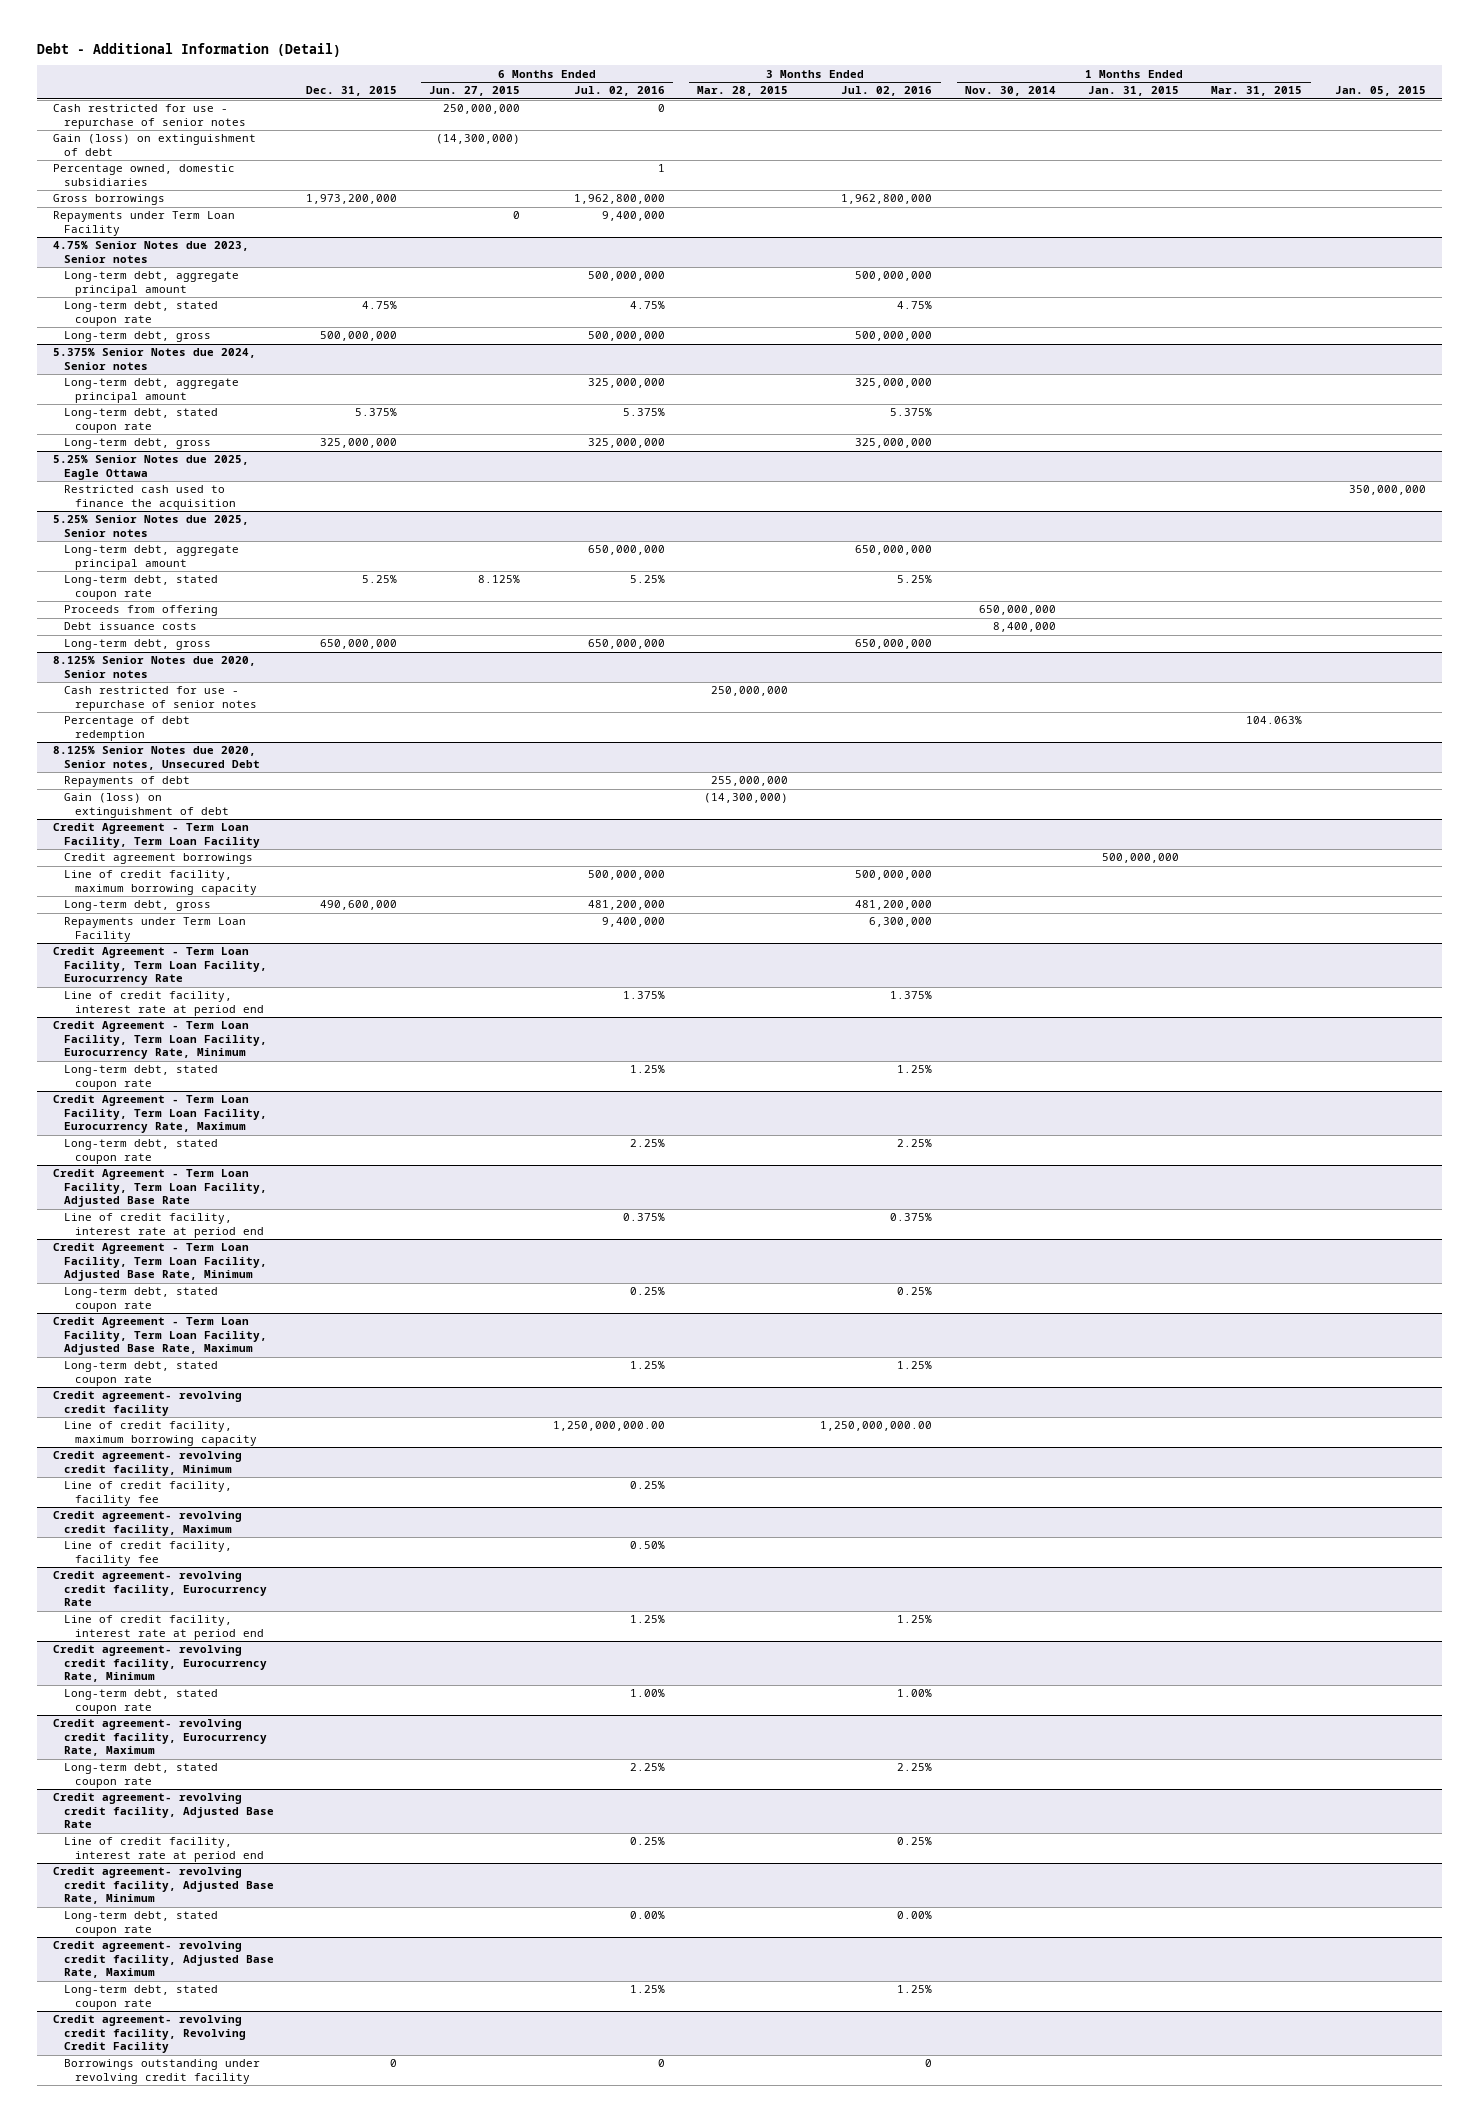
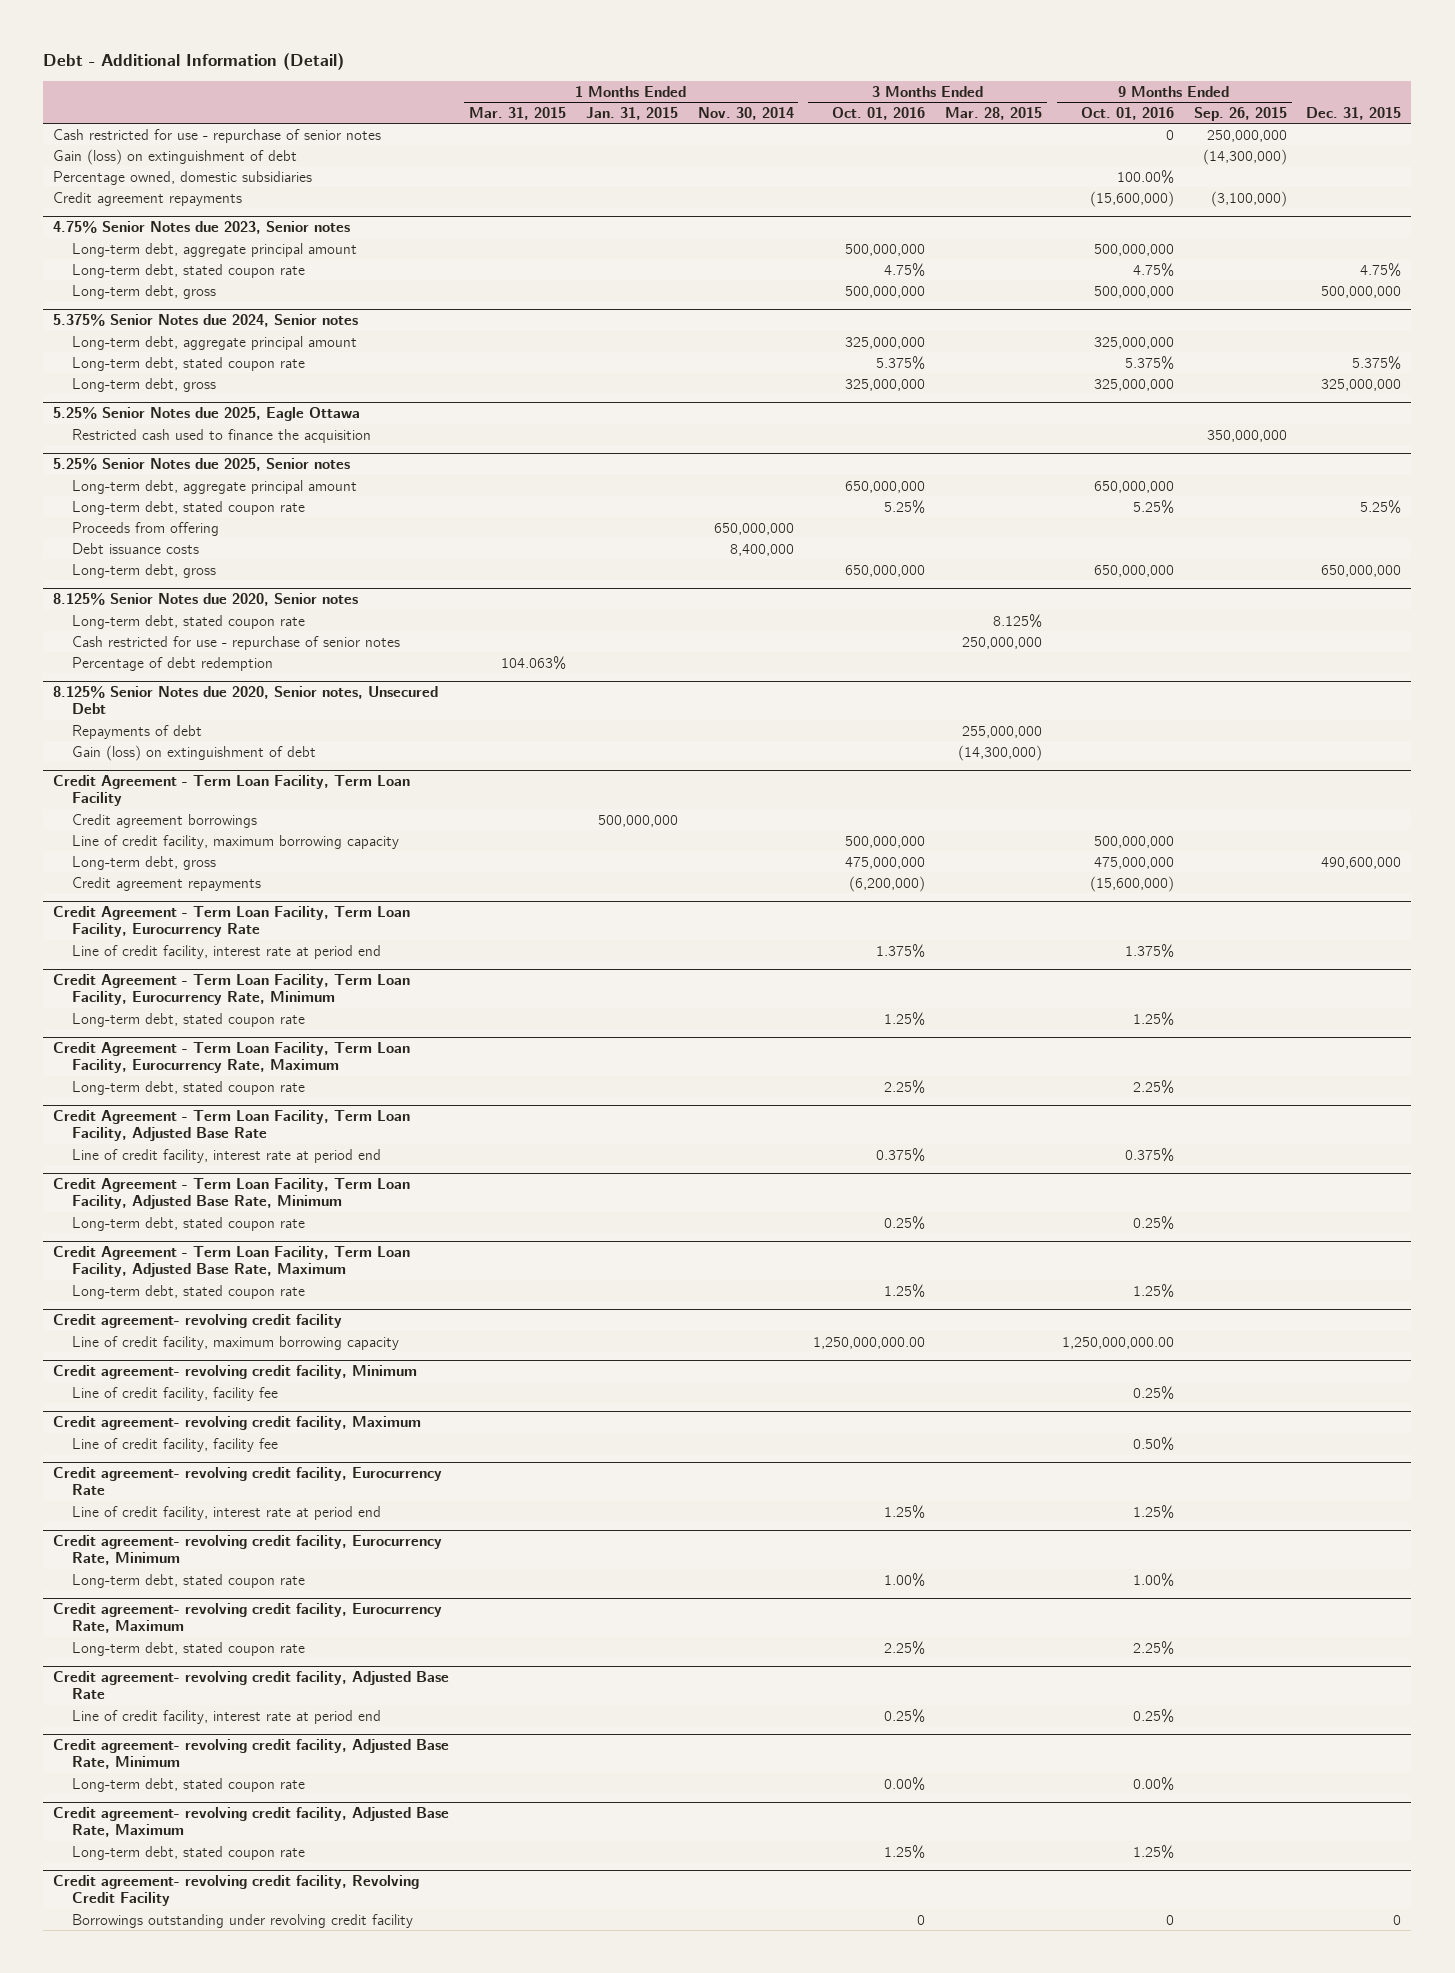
- | Dec. 31, 2015 | 6 Months Ended Jun. 27, 2015 | 6 Months Ended Jul. 02, 2016 | 3 Months Ended Mar. 28, 2015 | 3 Months Ended Jul. 02, 2016 | 1 Months Ended Nov. 30, 2014 | 1 Months Ended Jan. 31, 2015 | 1 Months Ended Mar. 31, 2015 | Jan. 05, 2015
+ | 1 Months Ended Mar. 31, 2015 | 1 Months Ended Jan. 31, 2015 | 1 Months Ended Nov. 30, 2014 | 3 Months Ended Oct. 01, 2016 | 3 Months Ended Mar. 28, 2015 | 9 Months Ended Oct. 01, 2016 | 9 Months Ended Sep. 26, 2015 | Dec. 31, 2015
- Gross borrowings | 1,973,200,000 | | 1,962,800,000 | | 1,962,800,000 | | | |
- Repayments under Term Loan Facility | | 0 | 9,400,000 | | | | | |
+ Credit agreement repayments | | | | | | (15,600,000) | (3,100,000) |
@ 8.125% Senior Notes due 2020, Senior notes
+ Long-term debt, stated coupon rate | | | | | 8.125% | | |
@ Credit Agreement - Term Loan Facility, Term Loan Facility
- Repayments under Term Loan Facility | | | 9,400,000 | | 6,300,000 | | | |
+ Credit agreement repayments | | | | (6,200,000) | | (15,600,000) | |

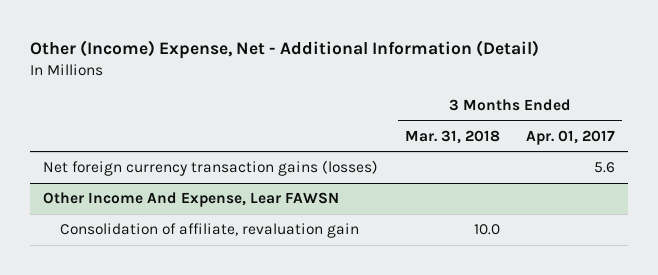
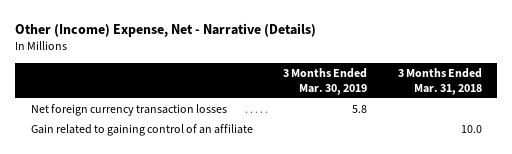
- Other (Income) Expense, Net - Additional Information (Detail)
+ Other (Income) Expense, Net - Narrative (Details)
- | 3 Months Ended Mar. 31, 2018 | 3 Months Ended Apr. 01, 2017
+ | 3 Months Ended Mar. 30, 2019 | 3 Months Ended Mar. 31, 2018
- Net foreign currency transaction gains (losses) | | 5.6
- Other Income And Expense, Lear FAWSN
- Consolidation of affiliate, revaluation gain | 10.0 |
+ Net foreign currency transaction losses | 5.8 |
+ Gain related to gaining control of an affiliate | | 10.0

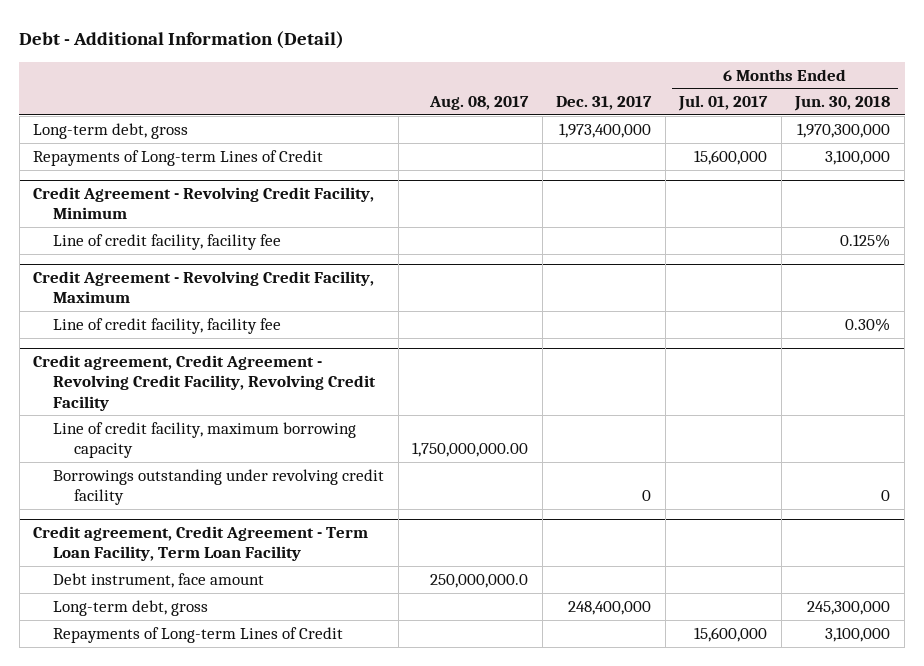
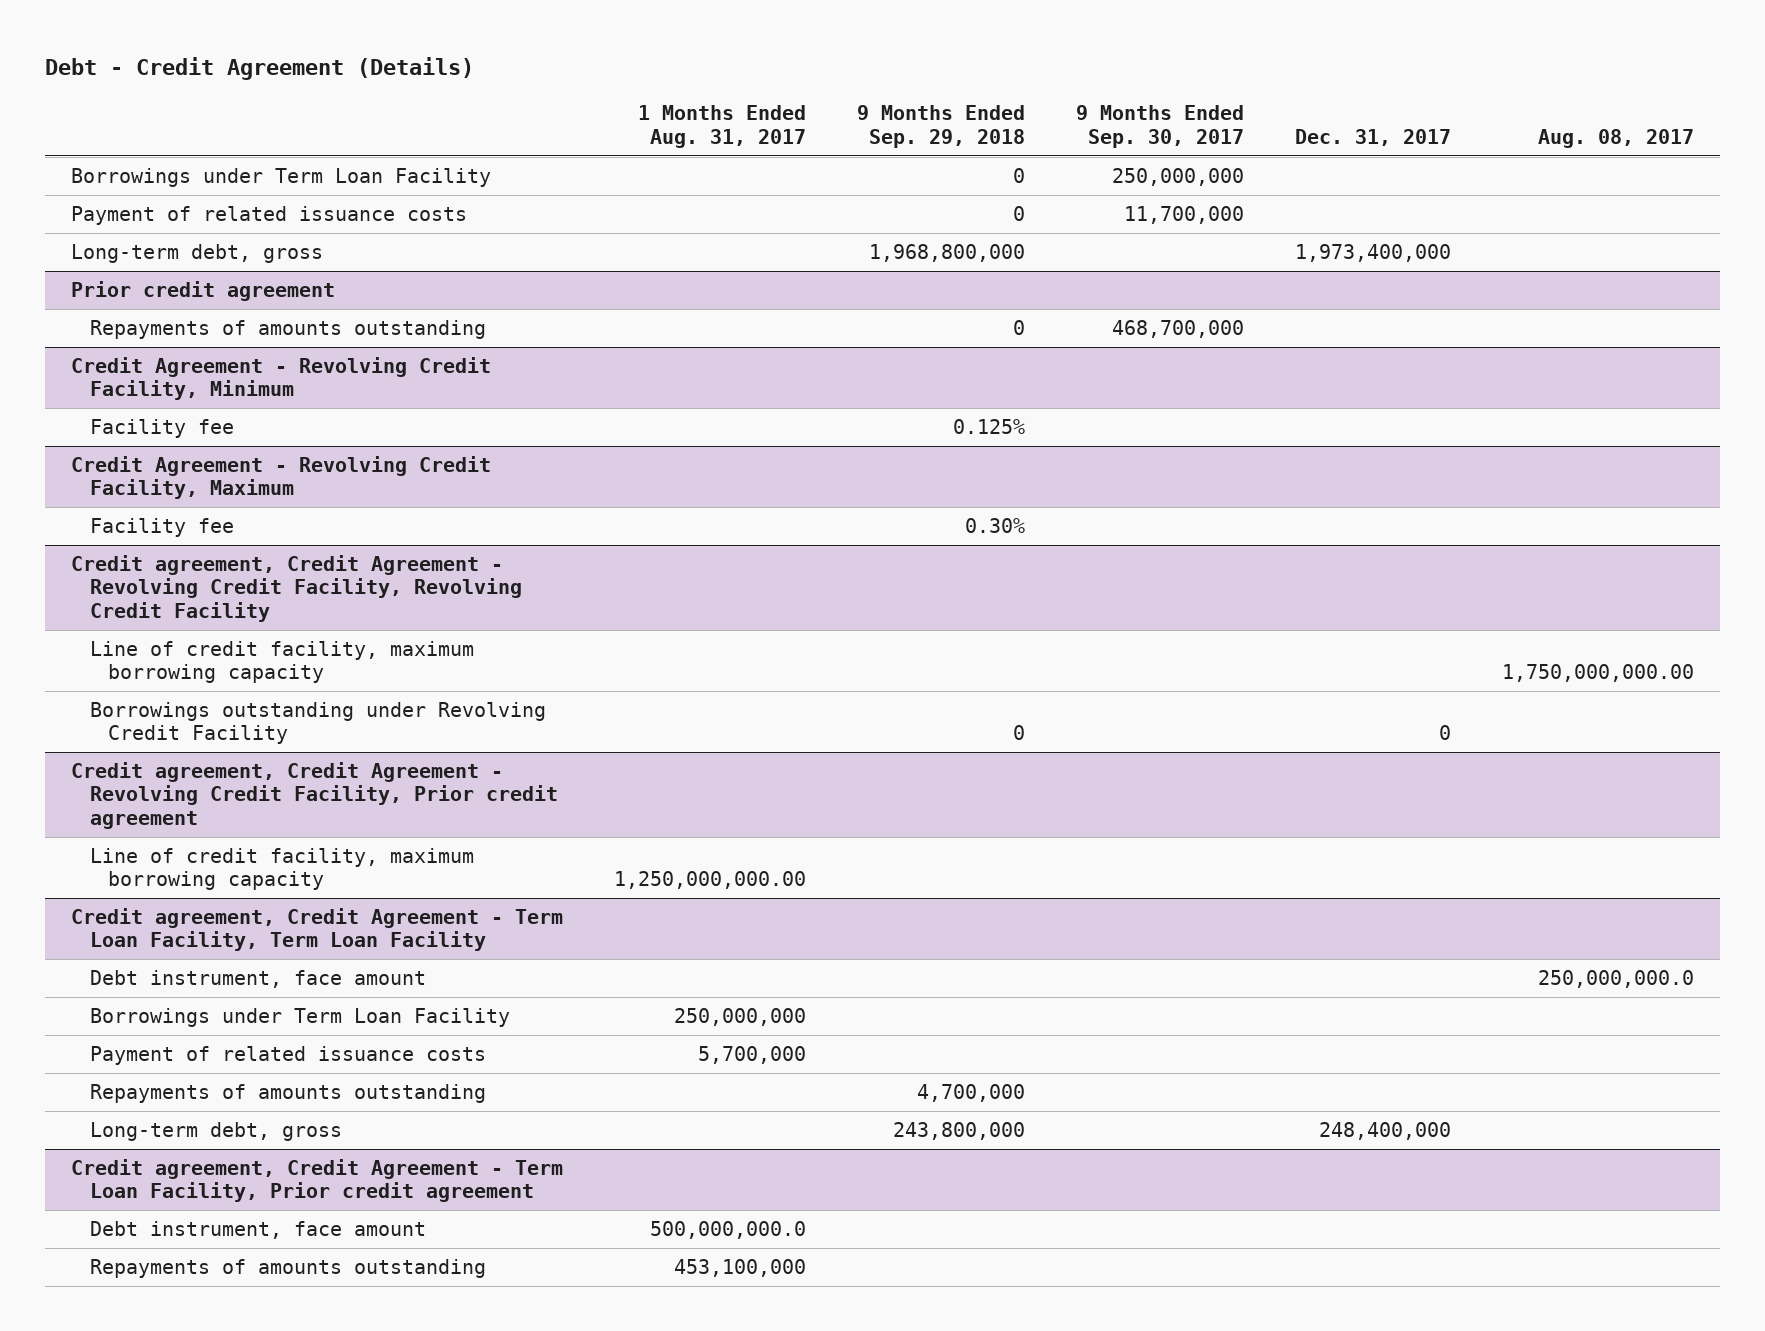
- Debt - Additional Information (Detail)
+ Debt - Credit Agreement (Details)
- | Aug. 08, 2017 | Dec. 31, 2017 | 6 Months Ended Jul. 01, 2017 | 6 Months Ended Jun. 30, 2018
+ | 1 Months Ended Aug. 31, 2017 | 9 Months Ended Sep. 29, 2018 | 9 Months Ended Sep. 30, 2017 | Dec. 31, 2017 | Aug. 08, 2017
+ Borrowings under Term Loan Facility | | 0 | 250,000,000 | |
+ Payment of related issuance costs | | 0 | 11,700,000 | |
- Repayments of Long-term Lines of Credit | | | 15,600,000 | 3,100,000
+ Prior credit agreement
+ Repayments of amounts outstanding | | 0 | 468,700,000 | |
@ Credit Agreement - Revolving Credit Facility, Minimum
- Line of credit facility, facility fee | | | | 0.125%
+ Facility fee | | 0.125% | | |
@ Credit Agreement - Revolving Credit Facility, Maximum
- Line of credit facility, facility fee | | | | 0.30%
+ Facility fee | | 0.30% | | |
@ Credit agreement, Credit Agreement - Revolving Credit Facility, Revolving Credit Facility
- Borrowings outstanding under revolving credit facility | | 0 | | 0
+ Borrowings outstanding under Revolving Credit Facility | | 0 | | 0 |
+ Credit agreement, Credit Agreement - Revolving Credit Facility, Prior credit agreement
+ Line of credit facility, maximum borrowing capacity | 1,250,000,000.00 | | | |
@ Credit agreement, Credit Agreement - Term Loan Facility, Term Loan Facility
+ Borrowings under Term Loan Facility | 250,000,000 | | | |
+ Payment of related issuance costs | 5,700,000 | | | |
+ Repayments of amounts outstanding | | 4,700,000 | | |
- Repayments of Long-term Lines of Credit | | | 15,600,000 | 3,100,000
+ Credit agreement, Credit Agreement - Term Loan Facility, Prior credit agreement
+ Debt instrument, face amount | 500,000,000.0 | | | |
+ Repayments of amounts outstanding | 453,100,000 | | | |

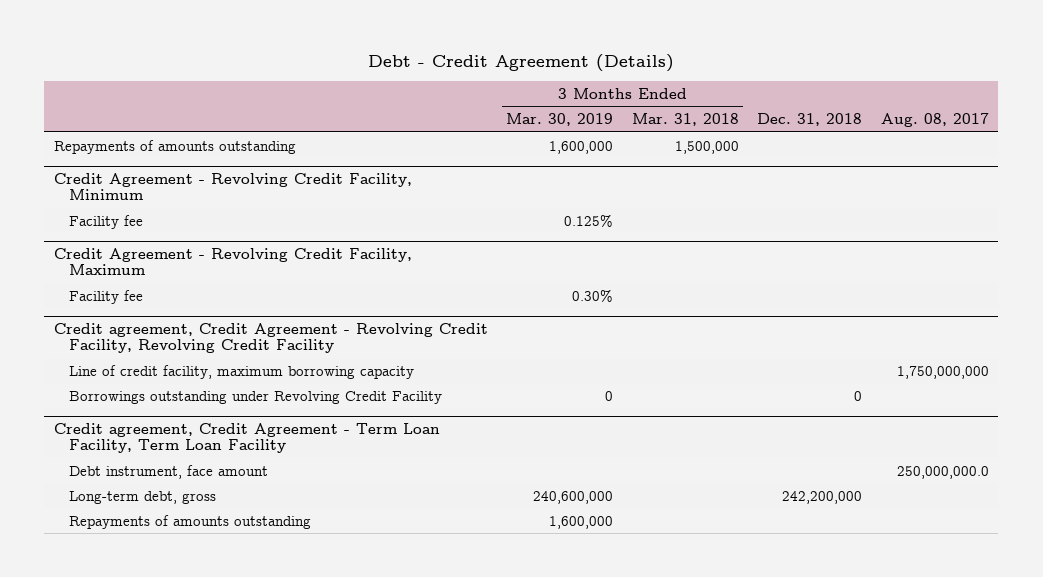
- | 1 Months Ended Aug. 31, 2017 | 9 Months Ended Sep. 29, 2018 | 9 Months Ended Sep. 30, 2017 | Dec. 31, 2017 | Aug. 08, 2017
+ | 3 Months Ended Mar. 30, 2019 | 3 Months Ended Mar. 31, 2018 | Dec. 31, 2018 | Aug. 08, 2017
- Borrowings under Term Loan Facility | | 0 | 250,000,000 | |
- Payment of related issuance costs | | 0 | 11,700,000 | |
- Long-term debt, gross | | 1,968,800,000 | | 1,973,400,000 |
- Prior credit agreement
- Repayments of amounts outstanding | | 0 | 468,700,000 | |
+ Repayments of amounts outstanding | 1,600,000 | 1,500,000 | |
@ Credit agreement, Credit Agreement - Revolving Credit Facility, Revolving Credit Facility
- Line of credit facility, maximum borrowing capacity | | | | | 1,750,000,000.00
+ Line of credit facility, maximum borrowing capacity | | | | 1,750,000,000
- Credit agreement, Credit Agreement - Revolving Credit Facility, Prior credit agreement
- Line of credit facility, maximum borrowing capacity | 1,250,000,000.00 | | | |
@ Credit agreement, Credit Agreement - Term Loan Facility, Term Loan Facility
- Borrowings under Term Loan Facility | 250,000,000 | | | |
- Payment of related issuance costs | 5,700,000 | | | |
- Credit agreement, Credit Agreement - Term Loan Facility, Prior credit agreement
- Debt instrument, face amount | 500,000,000.0 | | | |
- Repayments of amounts outstanding | 453,100,000 | | | |
@ Credit agreement, Credit Agreement - Term Loan Facility, Term Loan Facility
moved down: Repayments of amounts outstanding | 1,600,000 | | |

